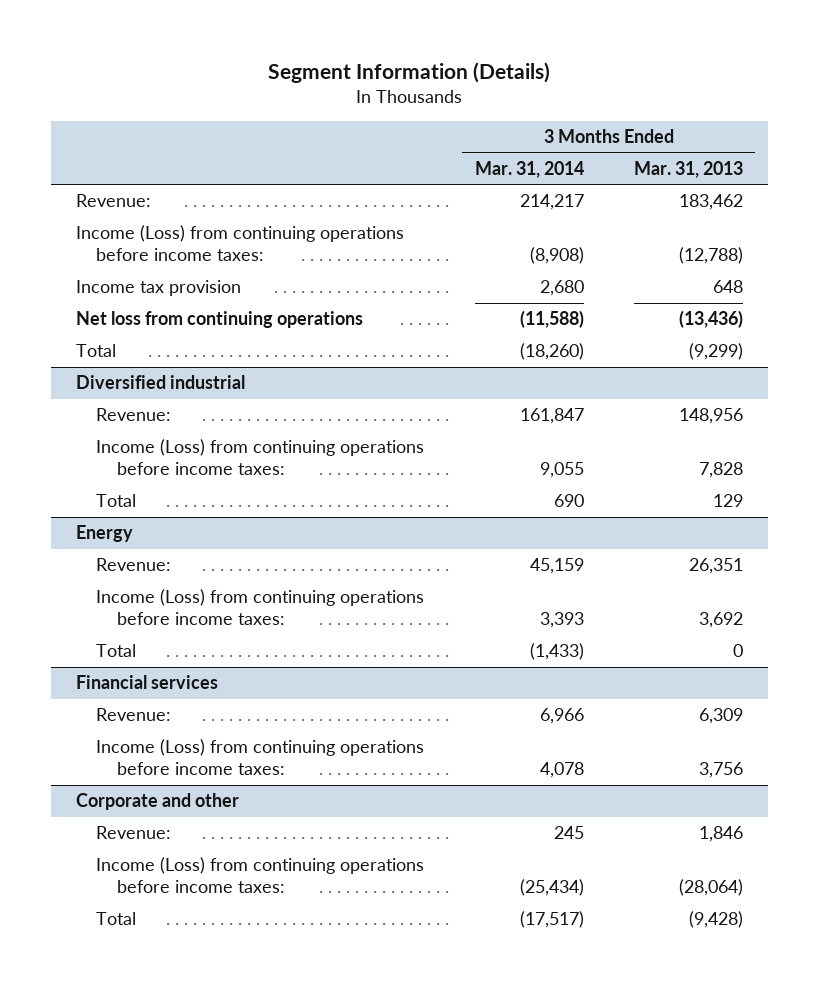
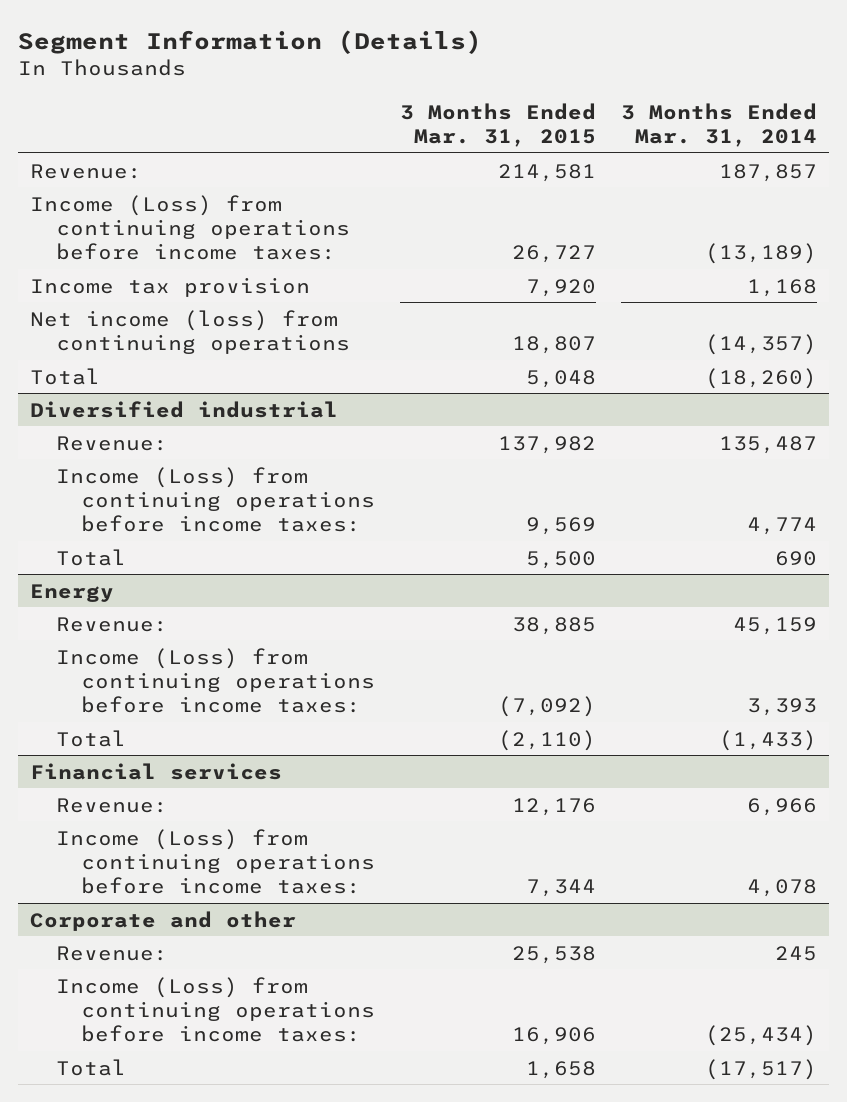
- | 3 Months Ended Mar. 31, 2014 | 3 Months Ended Mar. 31, 2013
+ | 3 Months Ended Mar. 31, 2015 | 3 Months Ended Mar. 31, 2014
- Revenue: | 214,217 | 183,462
- Income (Loss) from continuing operations before income taxes: | (8,908) | (12,788)
- Income tax provision | 2,680 | 648
- Net loss from continuing operations | (11,588) | (13,436)
+ Revenue: | 214,581 | 187,857
+ Income (Loss) from continuing operations before income taxes: | 26,727 | (13,189)
+ Income tax provision | 7,920 | 1,168
+ Net income (loss) from continuing operations | 18,807 | (14,357)
@ Diversified industrial
- Revenue: | 161,847 | 148,956
- Income (Loss) from continuing operations before income taxes: | 9,055 | 7,828
+ Revenue: | 137,982 | 135,487
+ Income (Loss) from continuing operations before income taxes: | 9,569 | 4,774

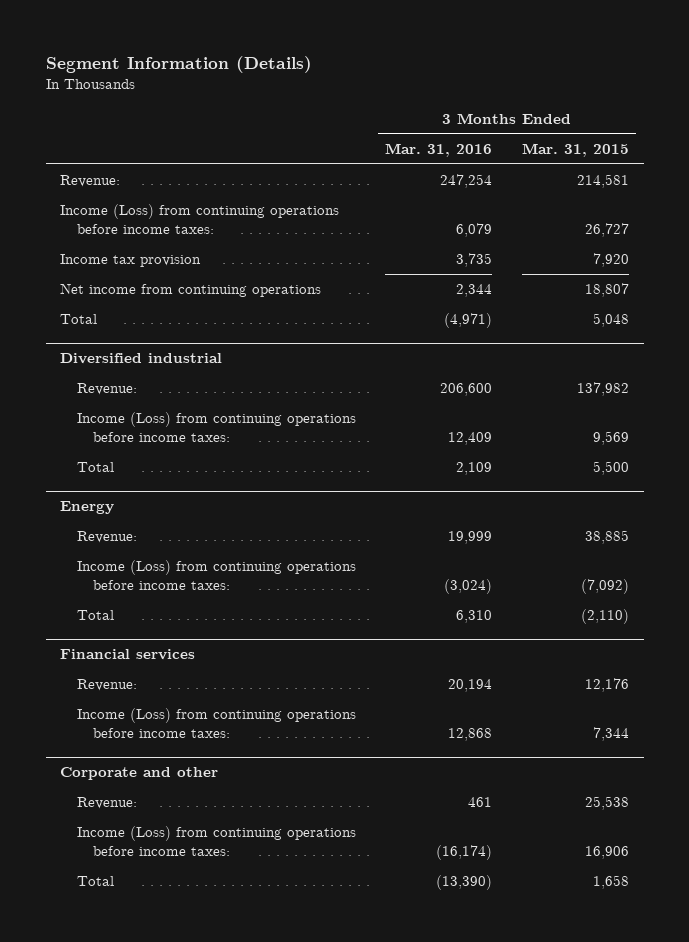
- | 3 Months Ended Mar. 31, 2015 | 3 Months Ended Mar. 31, 2014
+ | 3 Months Ended Mar. 31, 2016 | 3 Months Ended Mar. 31, 2015
- Net income (loss) from continuing operations | 18,807 | (14,357)
+ Net income from continuing operations | 2,344 | 18,807

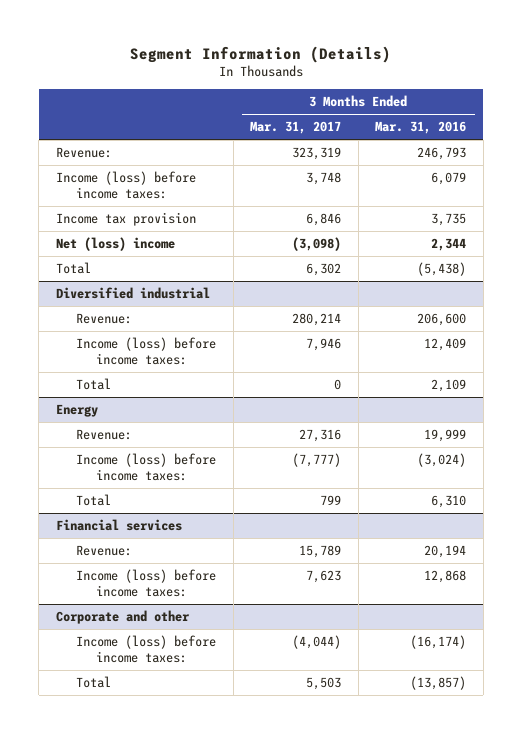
- | 3 Months Ended Mar. 31, 2016 | 3 Months Ended Mar. 31, 2015
+ | 3 Months Ended Mar. 31, 2017 | 3 Months Ended Mar. 31, 2016
- Revenue: | 247,254 | 214,581
- Income (Loss) from continuing operations before income taxes: | 6,079 | 26,727
+ Revenue: | 323,319 | 246,793
+ Income (loss) before income taxes: | 3,748 | 6,079
- Net income from continuing operations | 2,344 | 18,807
- Total | (4,971) | 5,048
+ Net (loss) income | (3,098) | 2,344
+ Total | 6,302 | (5,438)
@ Diversified industrial
- Income (Loss) from continuing operations before income taxes: | 12,409 | 9,569
+ Income (loss) before income taxes: | 7,946 | 12,409
@ Energy
- Income (Loss) from continuing operations before income taxes: | (3,024) | (7,092)
+ Income (loss) before income taxes: | (7,777) | (3,024)
@ Financial services
- Income (Loss) from continuing operations before income taxes: | 12,868 | 7,344
+ Income (loss) before income taxes: | 7,623 | 12,868
@ Corporate and other
- Revenue: | 461 | 25,538
- Income (Loss) from continuing operations before income taxes: | (16,174) | 16,906
- Total | (13,390) | 1,658
+ Income (loss) before income taxes: | (4,044) | (16,174)
+ Total | 5,503 | (13,857)

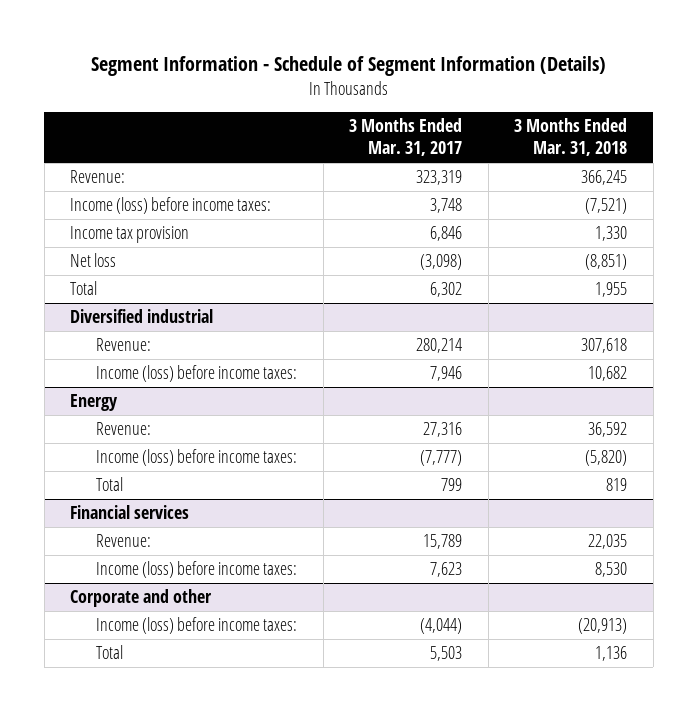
- Segment Information (Details)
+ Segment Information - Schedule of Segment Information (Details)
- | 3 Months Ended Mar. 31, 2017 | 3 Months Ended Mar. 31, 2016
+ | 3 Months Ended Mar. 31, 2017 | 3 Months Ended Mar. 31, 2018
- Net (loss) income | (3,098) | 2,344
+ Net loss | (3,098) | (8,851)
@ Diversified industrial
- Total | 0 | 2,109

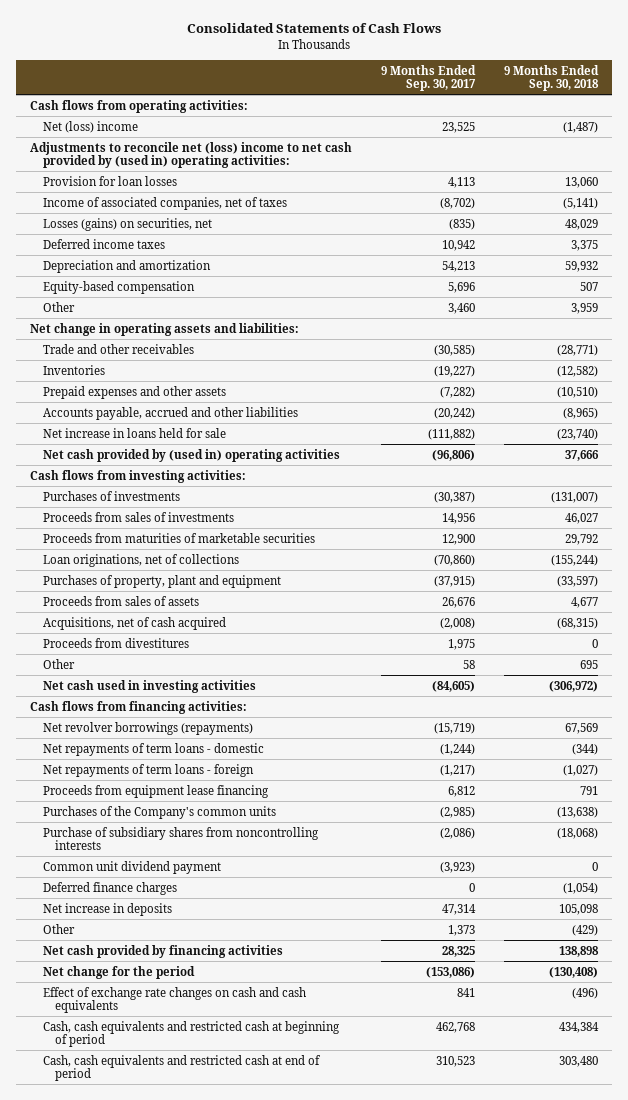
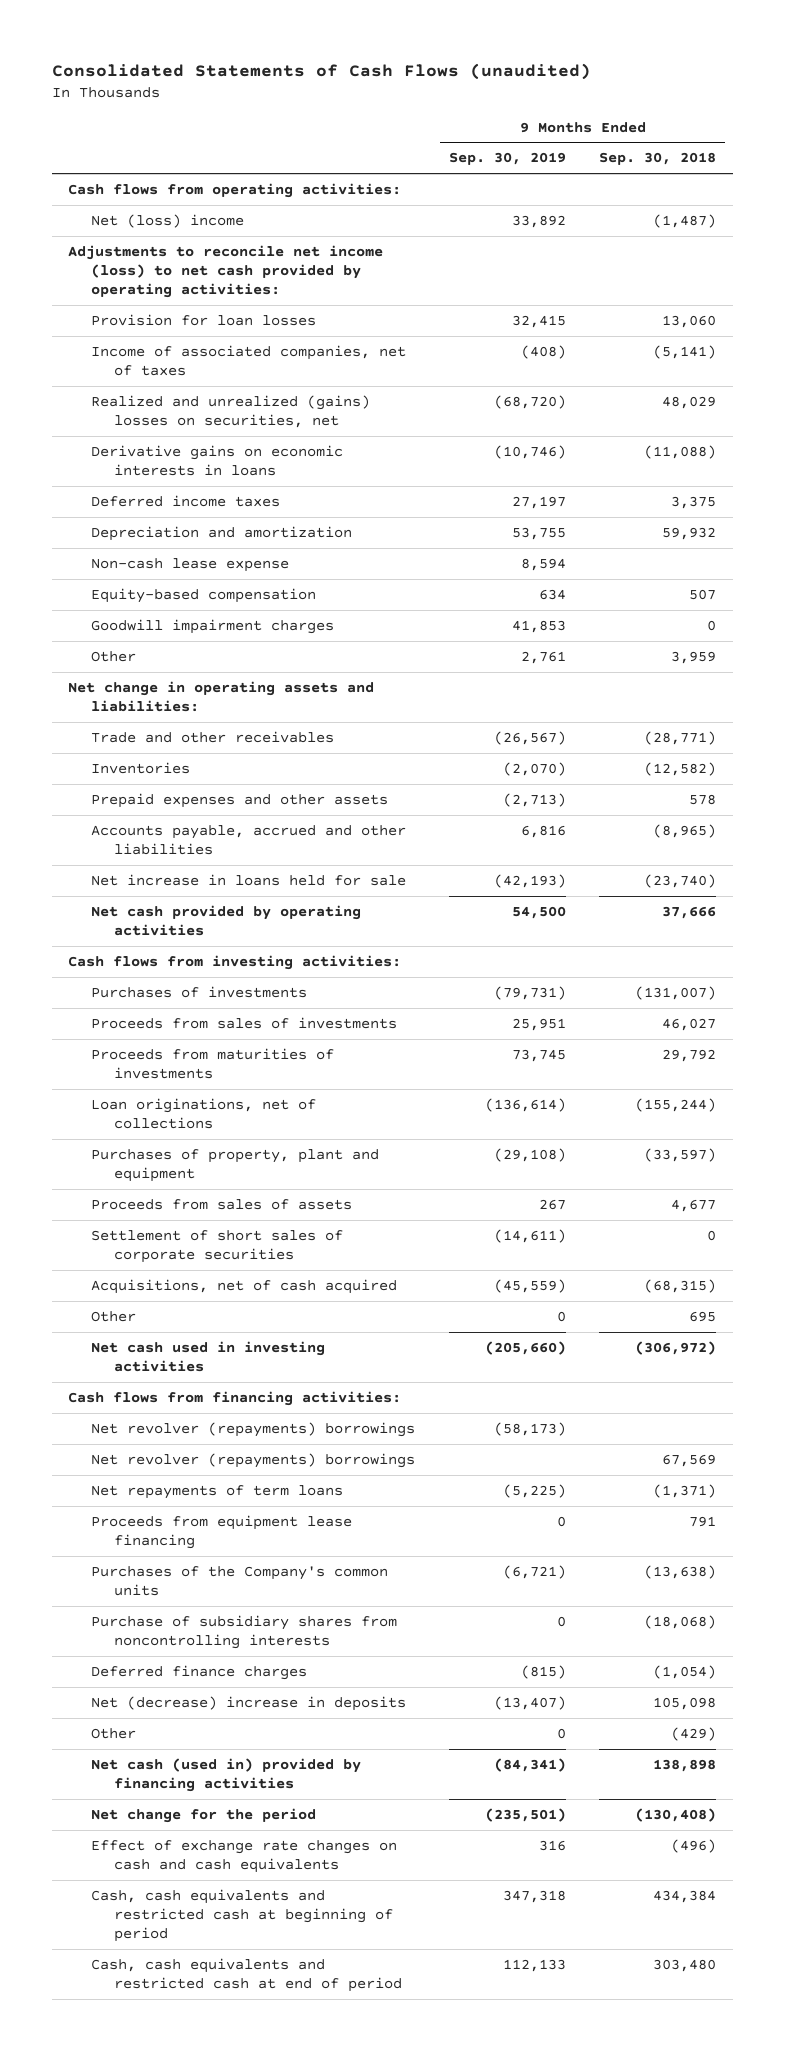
- Consolidated Statements of Cash Flows
+ Consolidated Statements of Cash Flows (unaudited)
- | 9 Months Ended Sep. 30, 2017 | 9 Months Ended Sep. 30, 2018
+ | 9 Months Ended Sep. 30, 2019 | 9 Months Ended Sep. 30, 2018
- Adjustments to reconcile net (loss) income to net cash provided by (used in) operating activities:
+ Adjustments to reconcile net income (loss) to net cash provided by operating activities:
- Losses (gains) on securities, net | (835) | 48,029
+ Realized and unrealized (gains) losses on securities, net | (68,720) | 48,029
+ Derivative gains on economic interests in loans | (10,746) | (11,088)
+ Non-cash lease expense | 8,594 |
+ Goodwill impairment charges | 41,853 | 0
- Prepaid expenses and other assets | (7,282) | (10,510)
+ Prepaid expenses and other assets | (2,713) | 578
- Net cash provided by (used in) operating activities | (96,806) | 37,666
+ Net cash provided by operating activities | 54,500 | 37,666
- Proceeds from maturities of marketable securities | 12,900 | 29,792
+ Proceeds from maturities of investments | 73,745 | 29,792
+ Settlement of short sales of corporate securities | (14,611) | 0
- Proceeds from divestitures | 1,975 | 0
- Net revolver borrowings (repayments) | (15,719) | 67,569
- Net repayments of term loans - domestic | (1,244) | (344)
- Net repayments of term loans - foreign | (1,217) | (1,027)
+ Net revolver (repayments) borrowings | (58,173) |
+ Net revolver (repayments) borrowings | | 67,569
+ Net repayments of term loans | (5,225) | (1,371)
- Common unit dividend payment | (3,923) | 0
- Net increase in deposits | 47,314 | 105,098
+ Net (decrease) increase in deposits | (13,407) | 105,098
- Net cash provided by financing activities | 28,325 | 138,898
+ Net cash (used in) provided by financing activities | (84,341) | 138,898

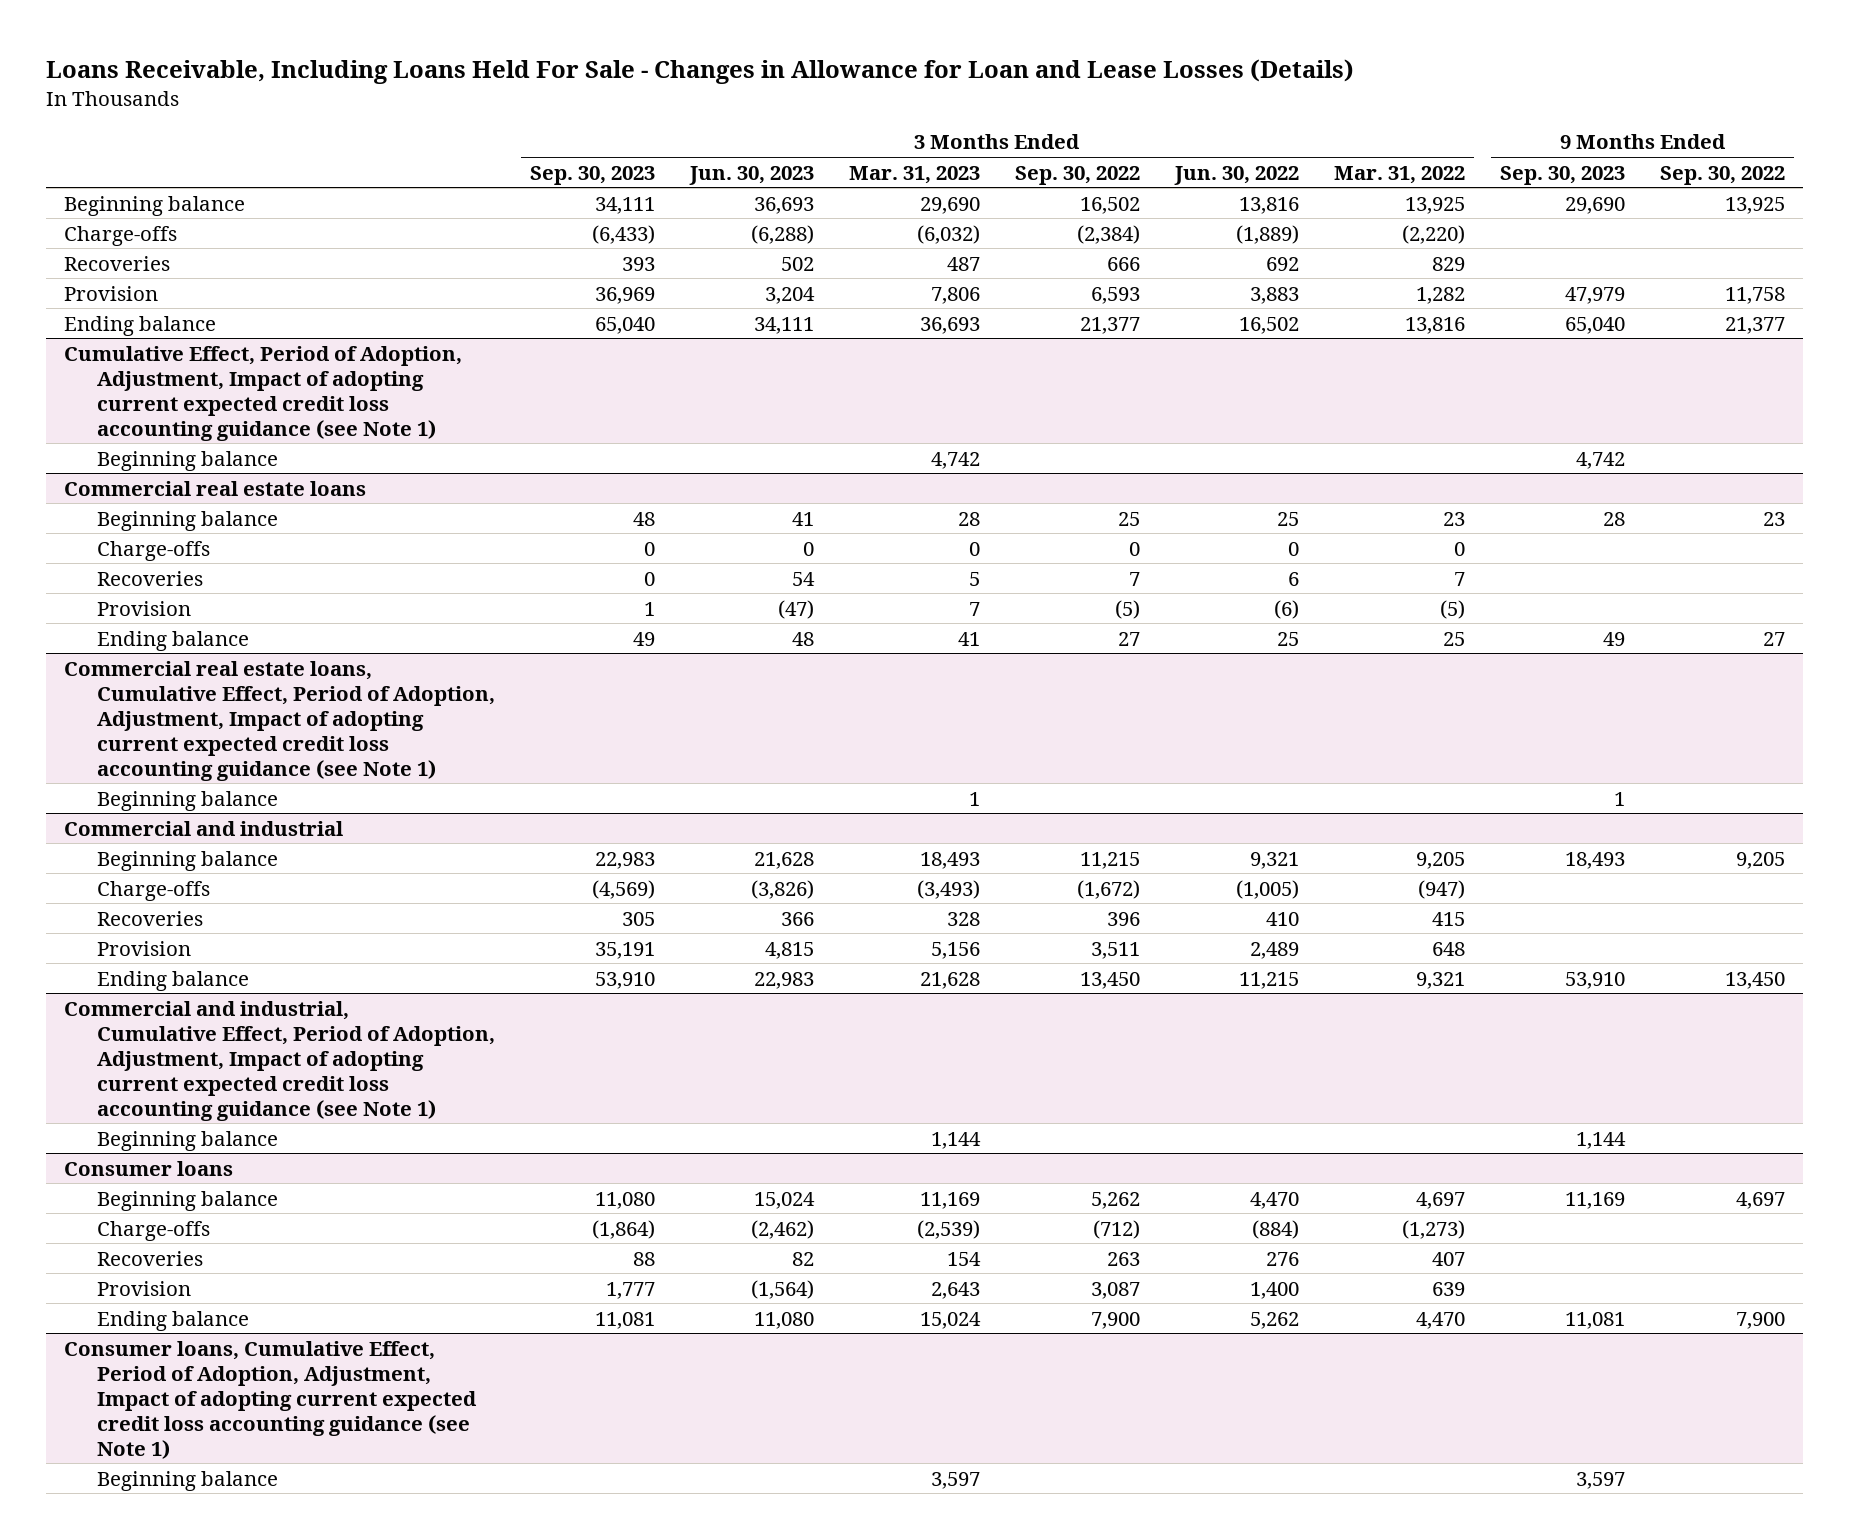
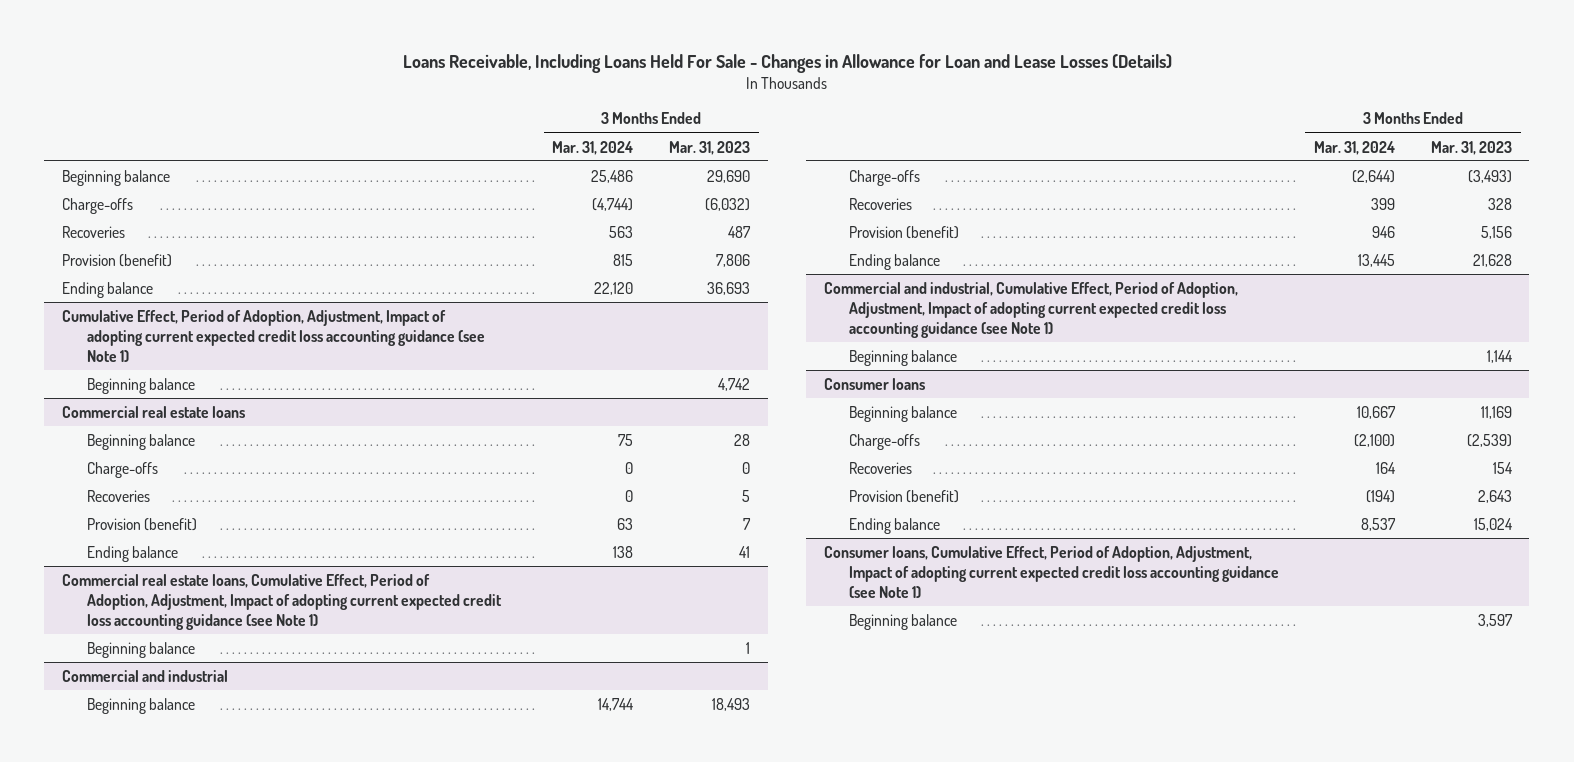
- | 3 Months Ended Sep. 30, 2023 | 3 Months Ended Jun. 30, 2023 | 3 Months Ended Mar. 31, 2023 | 3 Months Ended Sep. 30, 2022 | 3 Months Ended Jun. 30, 2022 | 3 Months Ended Mar. 31, 2022 | 9 Months Ended Sep. 30, 2023 | 9 Months Ended Sep. 30, 2022
+ | 3 Months Ended Mar. 31, 2024 | 3 Months Ended Mar. 31, 2023
- Provision | 36,969 | 3,204 | 7,806 | 6,593 | 3,883 | 1,282 | 47,979 | 11,758
+ Provision (benefit) | 815 | 7,806
@ Commercial real estate loans
- Provision | 1 | (47) | 7 | (5) | (6) | (5) | |
+ Provision (benefit) | 63 | 7
@ Commercial and industrial
- Provision | 35,191 | 4,815 | 5,156 | 3,511 | 2,489 | 648 | |
+ Provision (benefit) | 946 | 5,156
@ Consumer loans
- Provision | 1,777 | (1,564) | 2,643 | 3,087 | 1,400 | 639 | |
+ Provision (benefit) | (194) | 2,643

